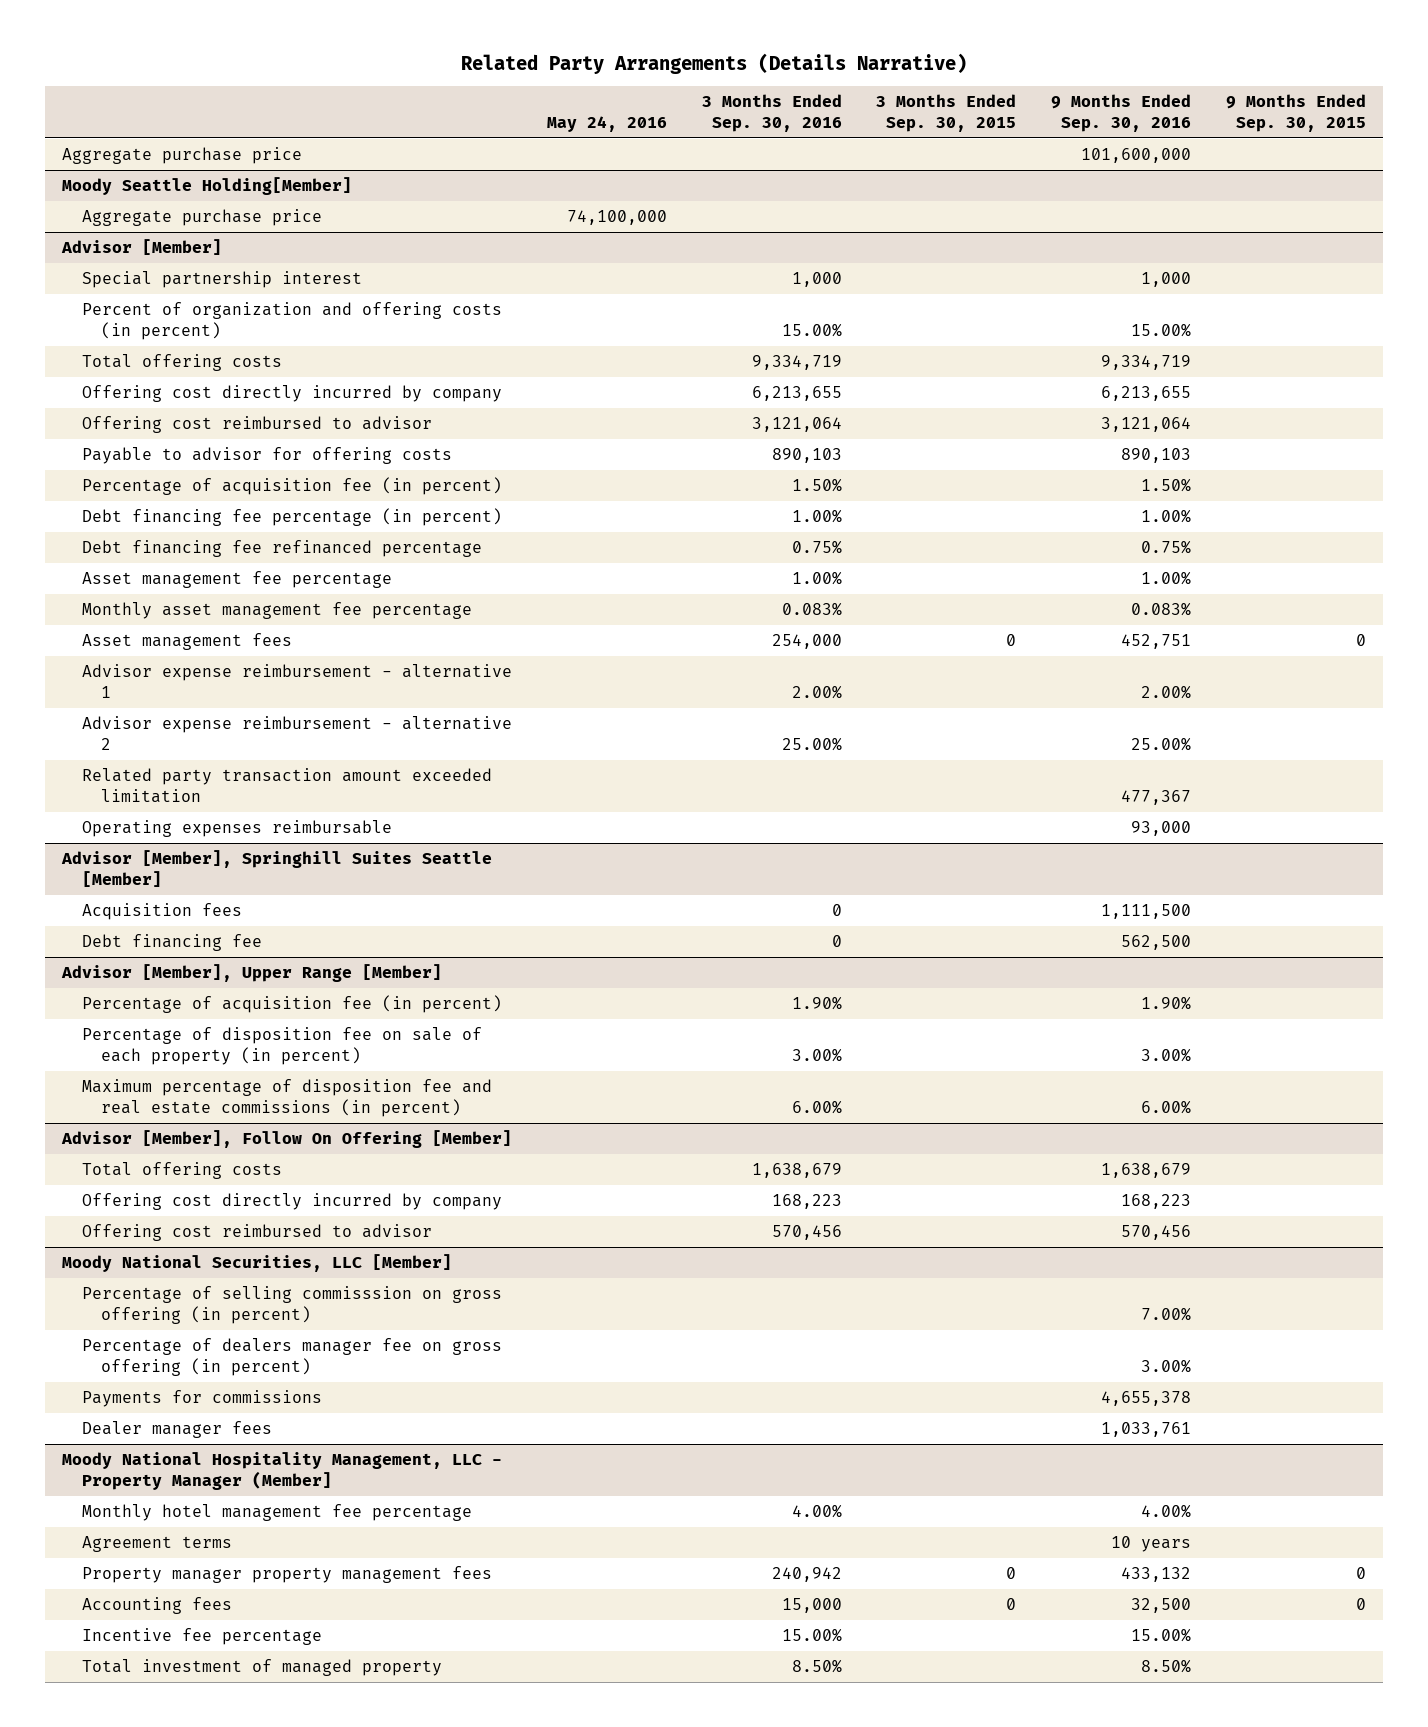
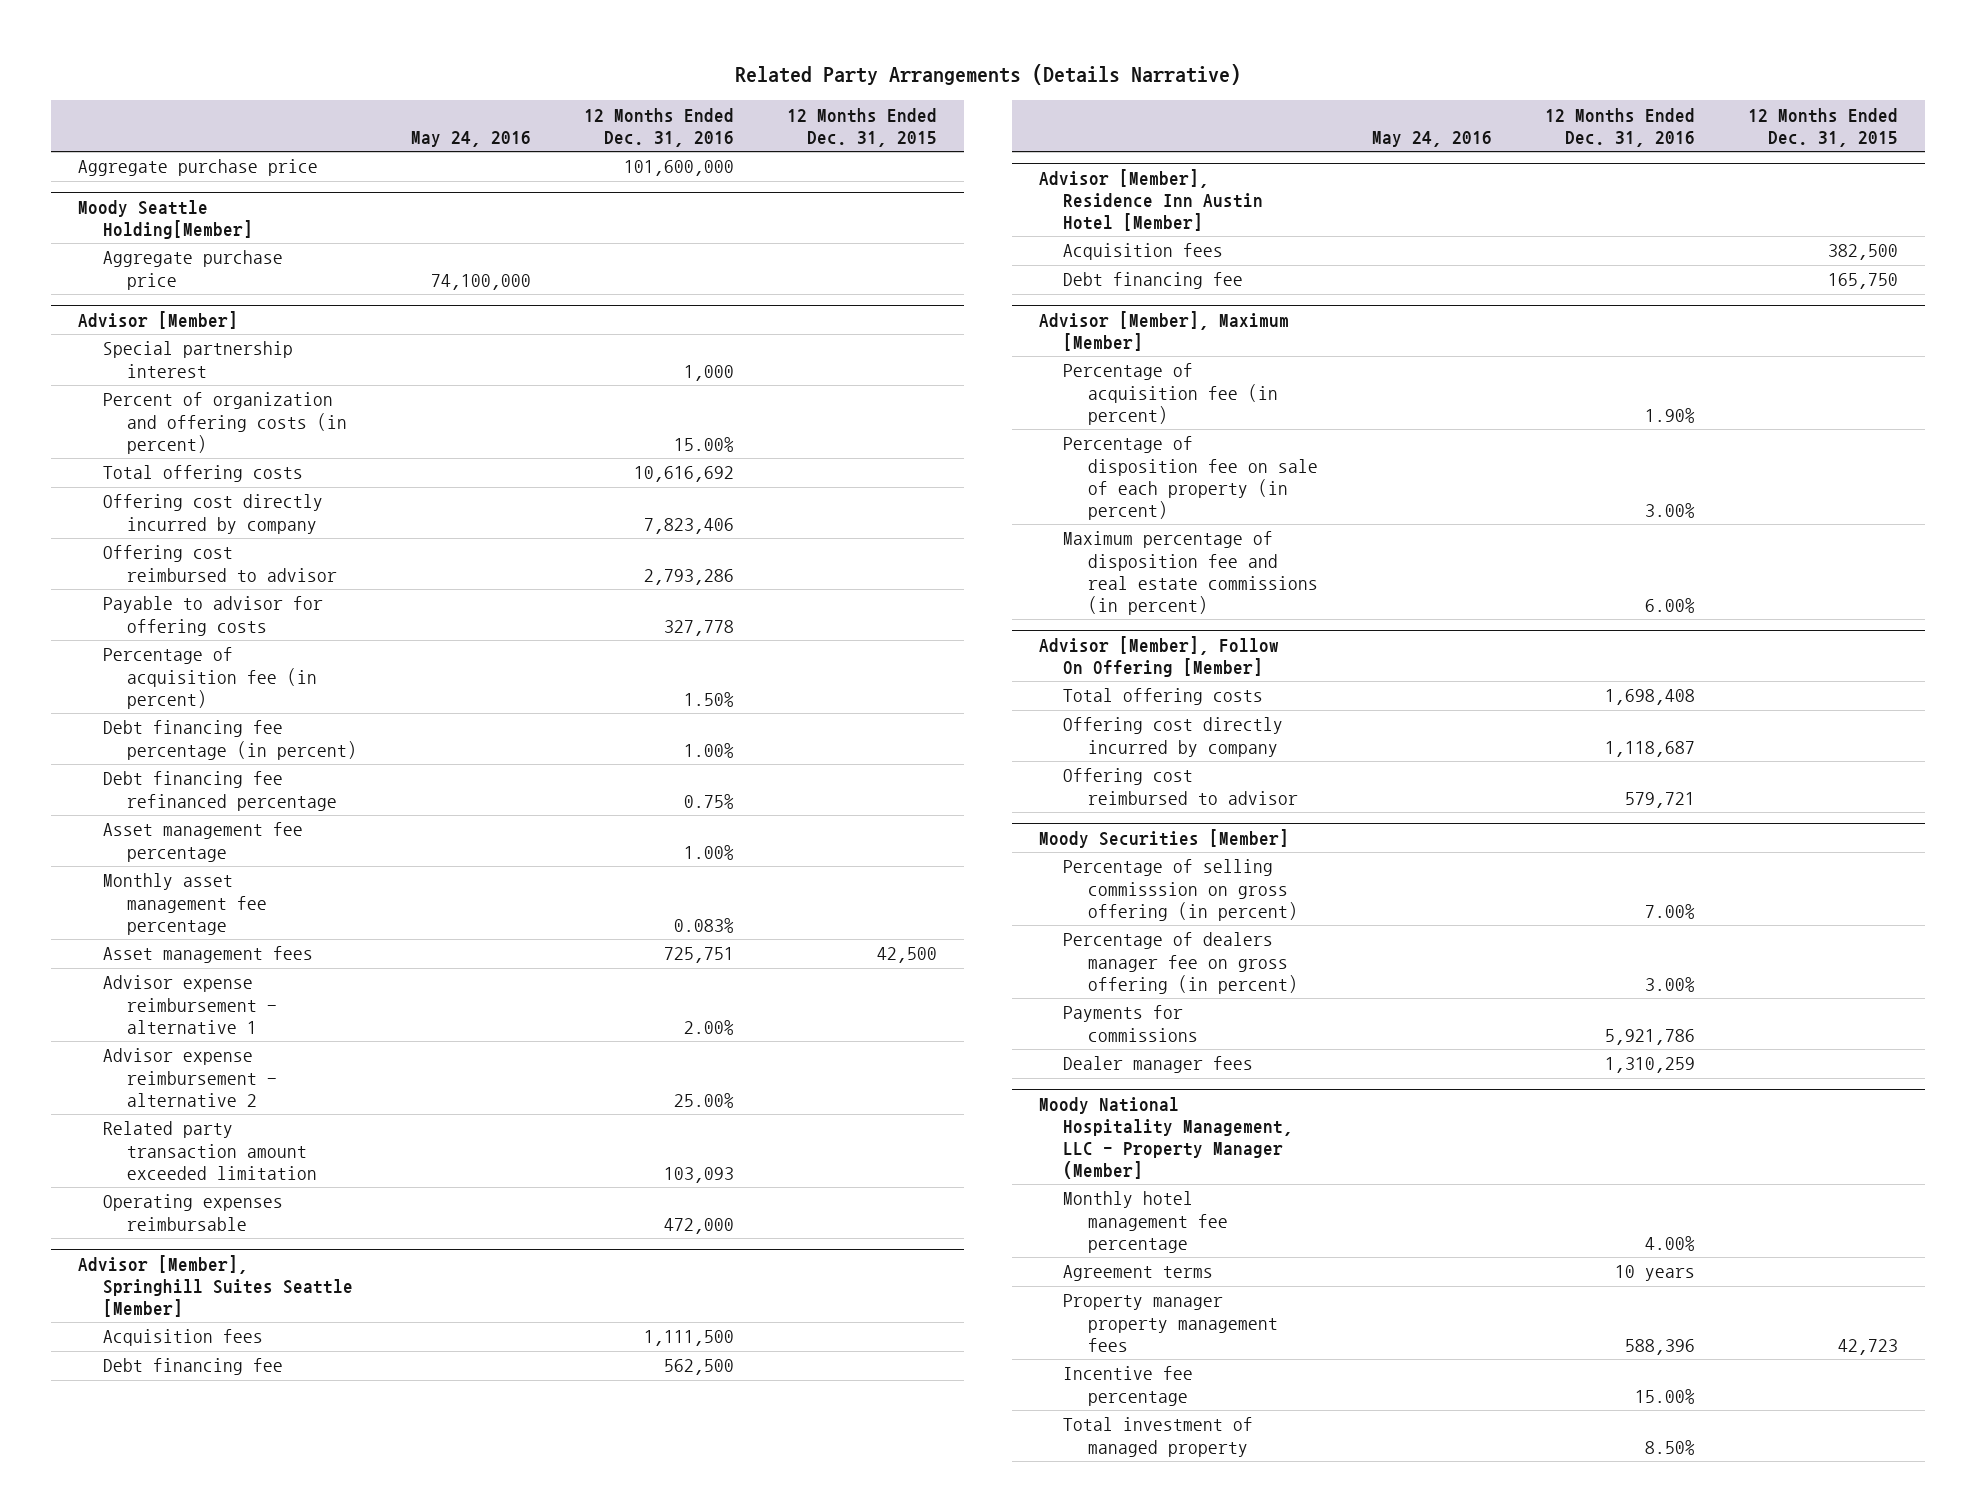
- | May 24, 2016 | 3 Months Ended Sep. 30, 2016 | 3 Months Ended Sep. 30, 2015 | 9 Months Ended Sep. 30, 2016 | 9 Months Ended Sep. 30, 2015
+ | May 24, 2016 | 12 Months Ended Dec. 31, 2016 | 12 Months Ended Dec. 31, 2015
- Advisor [Member], Upper Range [Member]
- Percentage of acquisition fee (in percent) | | 1.90% | | 1.90% |
- Percentage of disposition fee on sale of each property (in percent) | | 3.00% | | 3.00% |
- Maximum percentage of disposition fee and real estate commissions (in percent) | | 6.00% | | 6.00% |
+ Advisor [Member], Residence Inn Austin Hotel [Member]
+ Acquisition fees | | | 382,500
+ Debt financing fee | | | 165,750
+ Advisor [Member], Maximum [Member]
+ Percentage of acquisition fee (in percent) | | 1.90% |
+ Percentage of disposition fee on sale of each property (in percent) | | 3.00% |
+ Maximum percentage of disposition fee and real estate commissions (in percent) | | 6.00% |
- Moody National Securities, LLC [Member]
+ Moody Securities [Member]
@ Moody National Hospitality Management, LLC - Property Manager (Member]
- Accounting fees | | 15,000 | 0 | 32,500 | 0

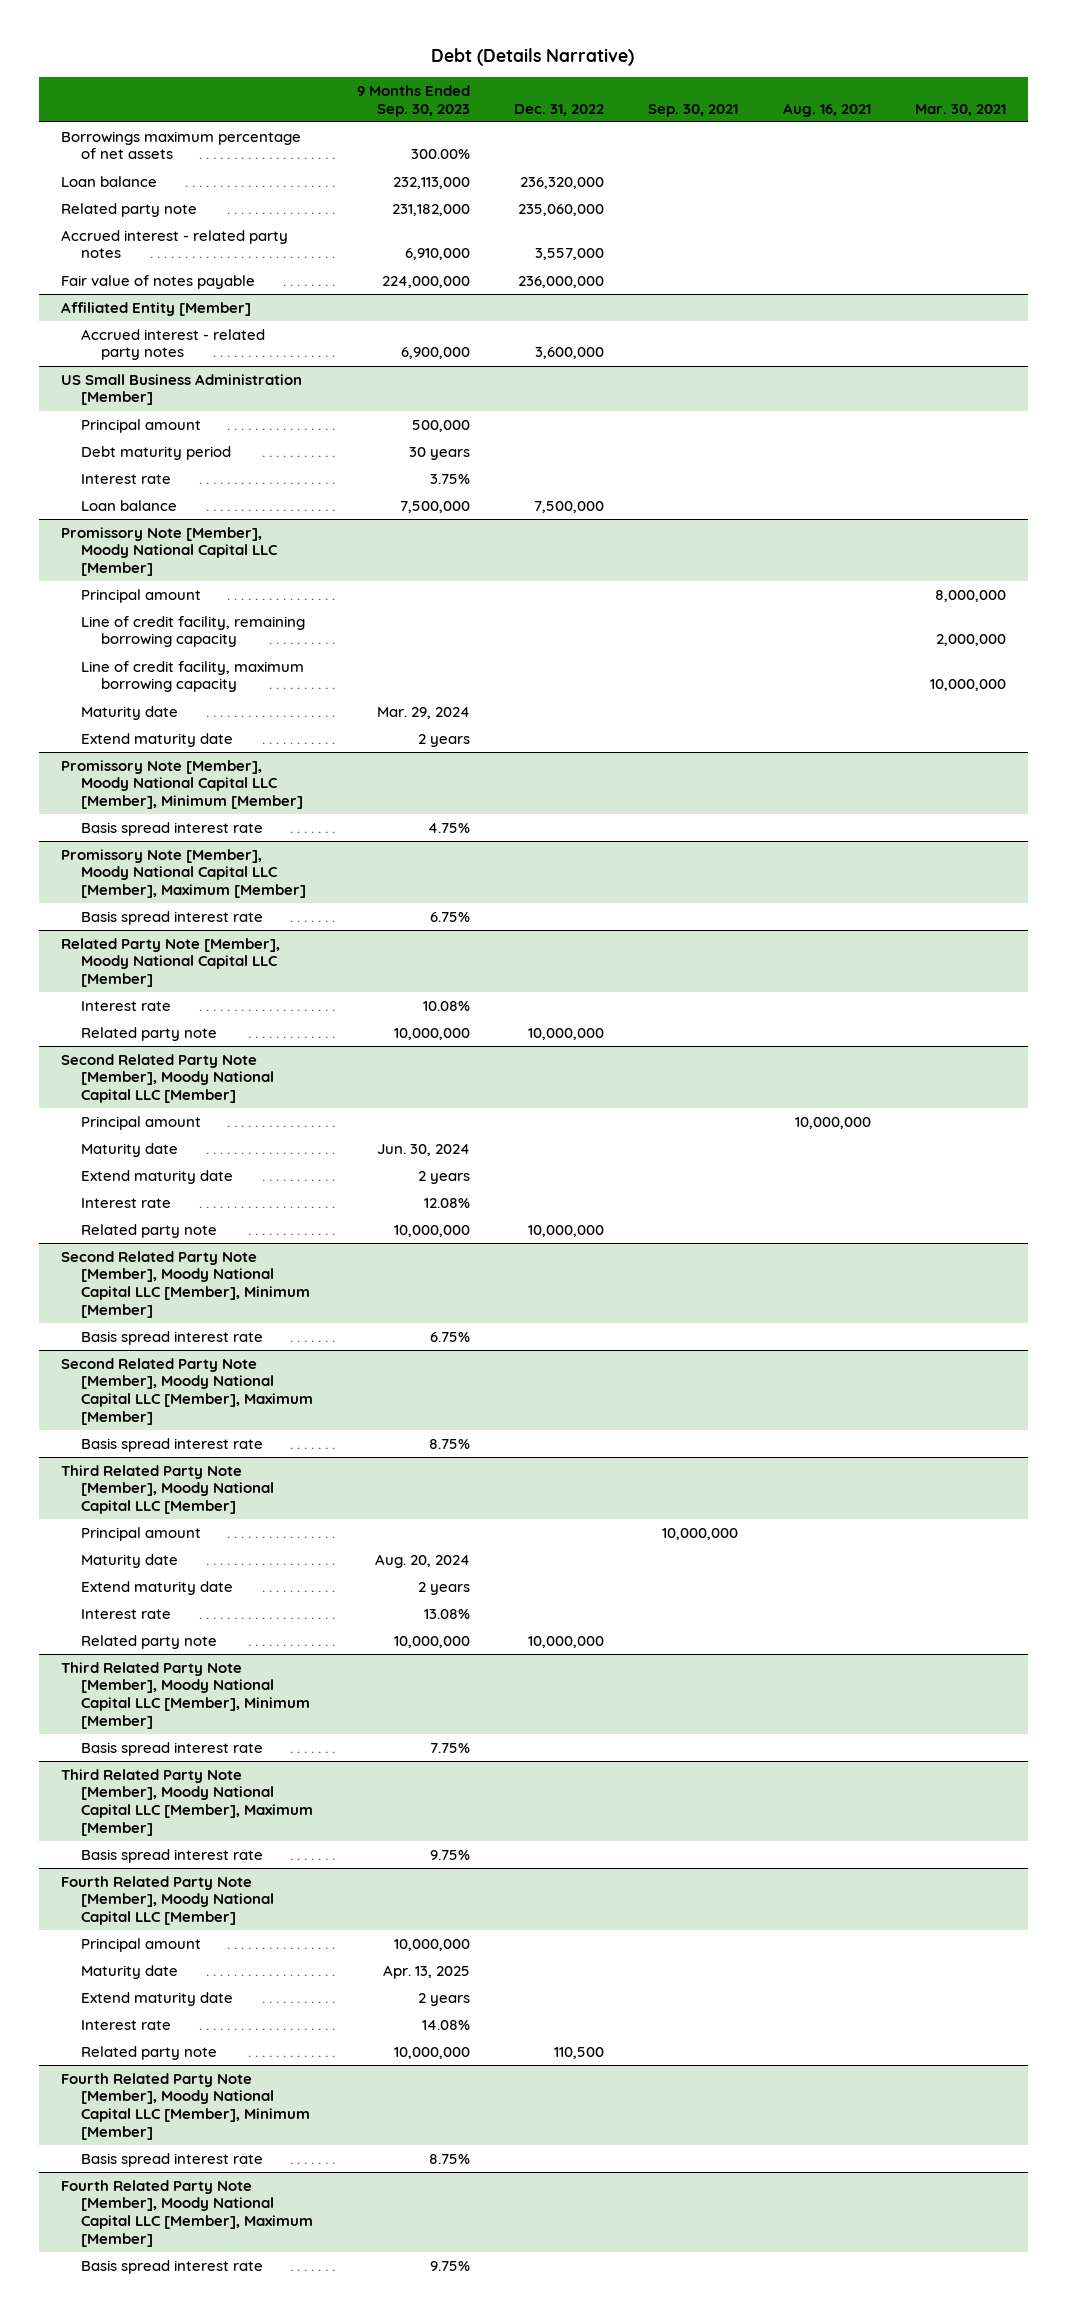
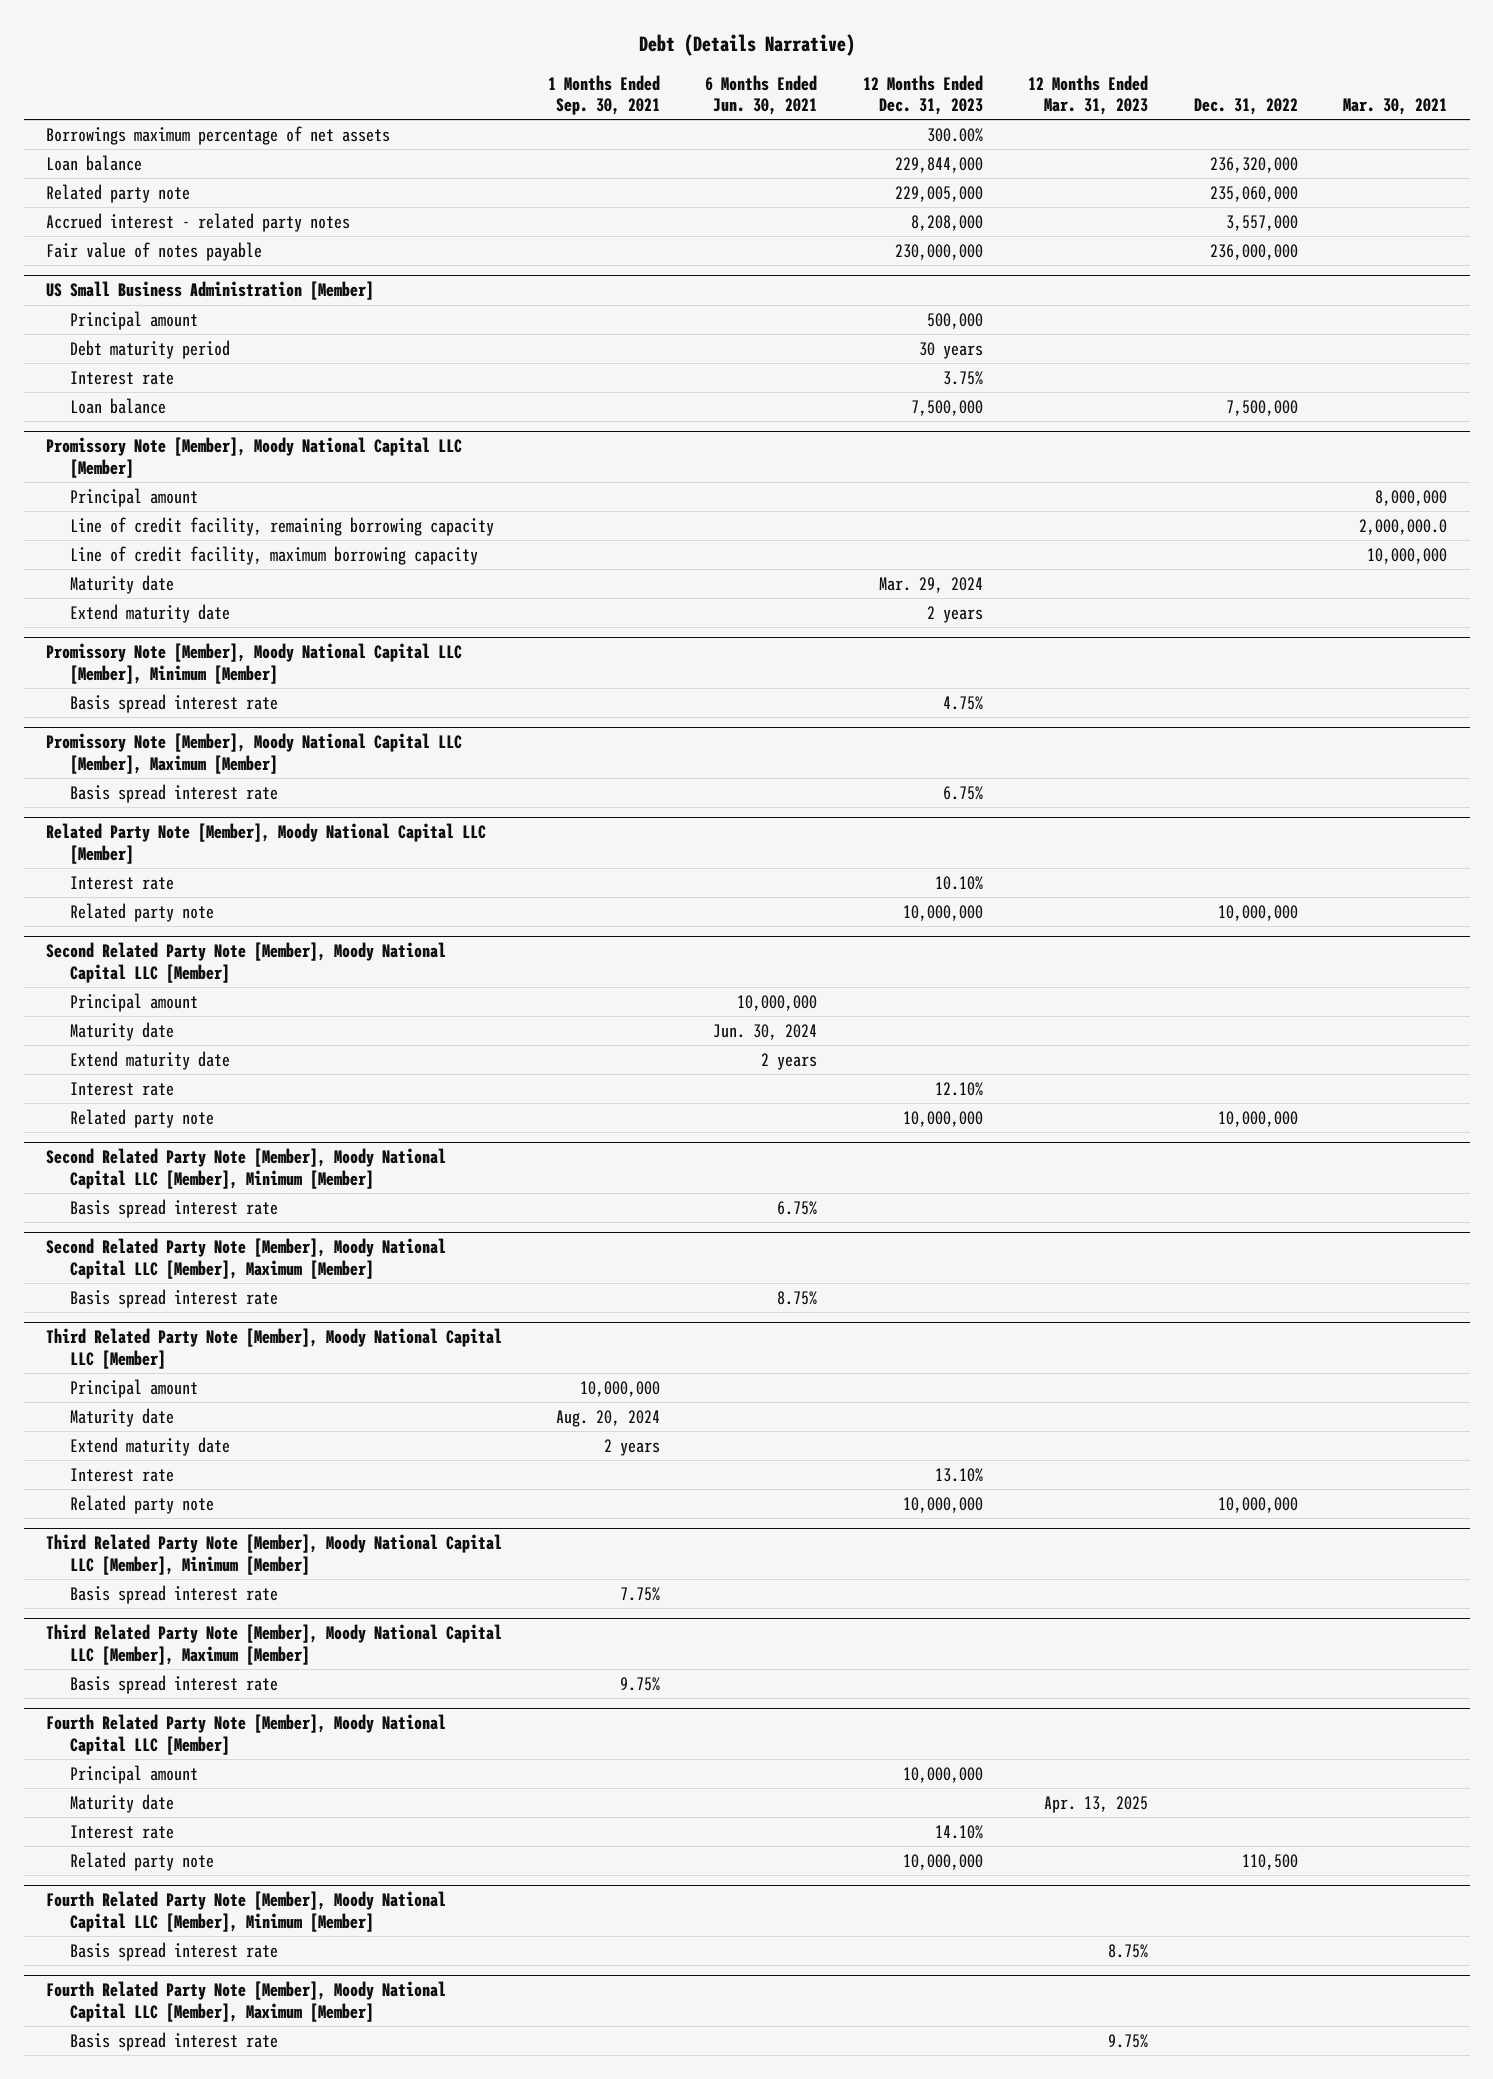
- | 9 Months Ended Sep. 30, 2023 | Dec. 31, 2022 | Sep. 30, 2021 | Aug. 16, 2021 | Mar. 30, 2021
+ | 1 Months Ended Sep. 30, 2021 | 6 Months Ended Jun. 30, 2021 | 12 Months Ended Dec. 31, 2023 | 12 Months Ended Mar. 31, 2023 | Dec. 31, 2022 | Mar. 30, 2021
- Affiliated Entity [Member]
- Accrued interest - related party notes | 6,900,000 | 3,600,000 | | |
@ Promissory Note [Member], Moody National Capital LLC [Member]
- Line of credit facility, remaining borrowing capacity | | | | | 2,000,000
+ Line of credit facility, remaining borrowing capacity | | | | | | 2,000,000.0
@ Fourth Related Party Note [Member], Moody National Capital LLC [Member]
- Extend maturity date | 2 years | | | |

